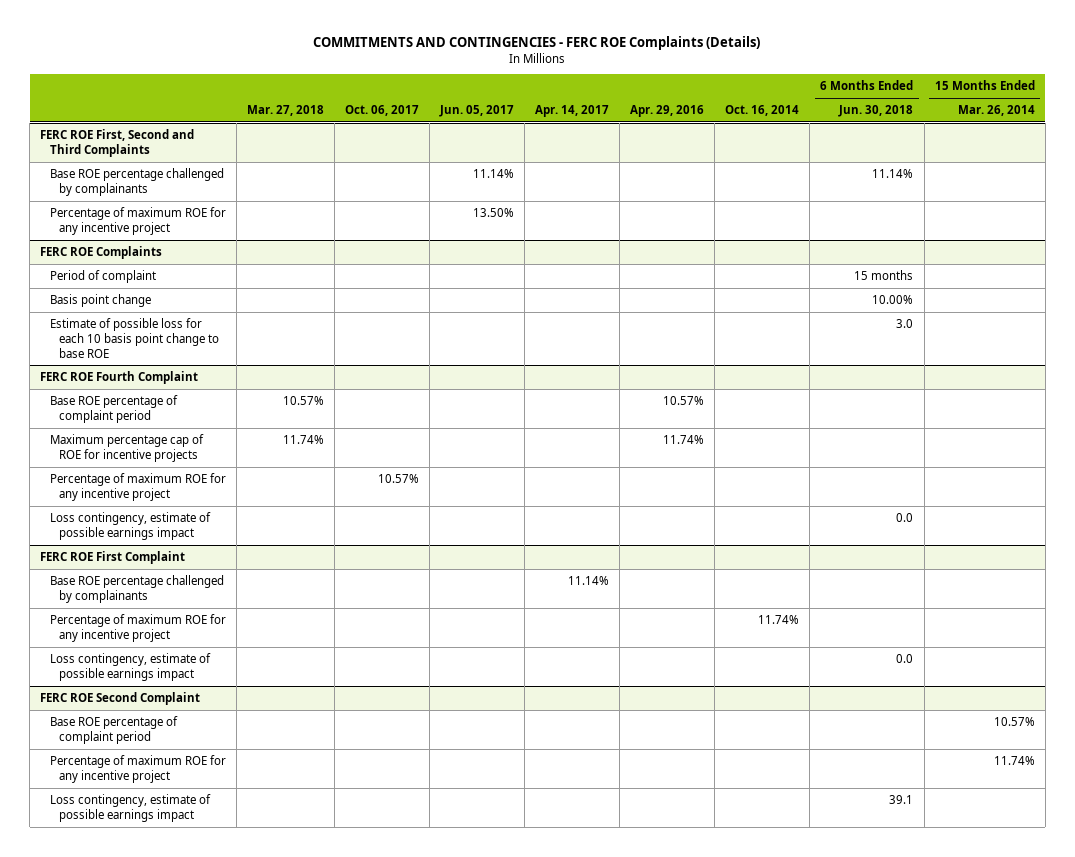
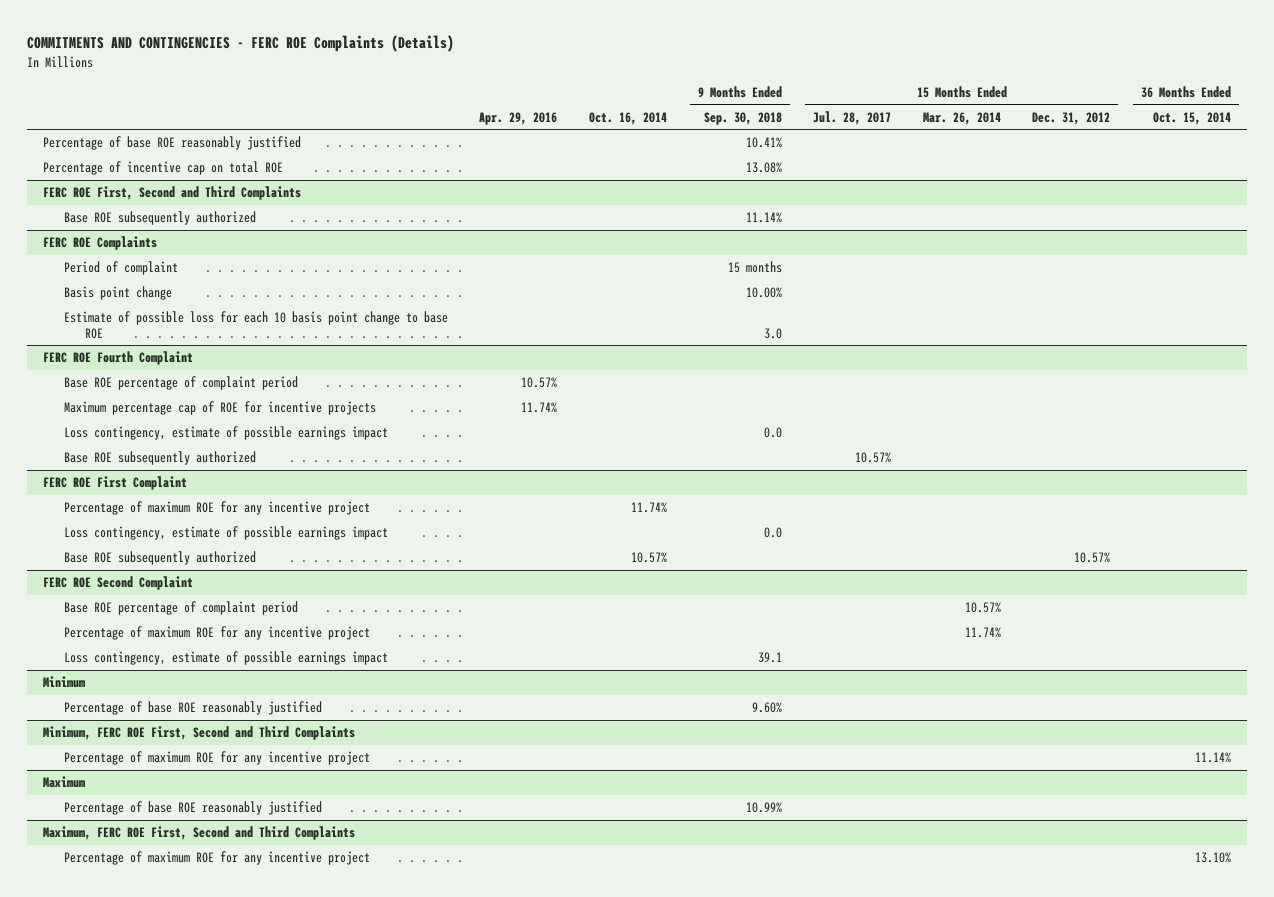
- | Mar. 27, 2018 | Oct. 06, 2017 | Jun. 05, 2017 | Apr. 14, 2017 | Apr. 29, 2016 | Oct. 16, 2014 | 6 Months Ended Jun. 30, 2018 | 15 Months Ended Mar. 26, 2014
+ | Apr. 29, 2016 | Oct. 16, 2014 | 9 Months Ended Sep. 30, 2018 | 15 Months Ended Jul. 28, 2017 | 15 Months Ended Mar. 26, 2014 | 15 Months Ended Dec. 31, 2012 | 36 Months Ended Oct. 15, 2014
+ Percentage of base ROE reasonably justified | | | 10.41% | | | |
+ Percentage of incentive cap on total ROE | | | 13.08% | | | |
@ FERC ROE First, Second and Third Complaints
- Base ROE percentage challenged by complainants | | | 11.14% | | | | 11.14% |
- Percentage of maximum ROE for any incentive project | | | 13.50% | | | | |
+ Base ROE subsequently authorized | | | 11.14% | | | |
@ FERC ROE Fourth Complaint
- Percentage of maximum ROE for any incentive project | | 10.57% | | | | | |
+ Base ROE subsequently authorized | | | | 10.57% | | |
@ FERC ROE First Complaint
- Base ROE percentage challenged by complainants | | | | 11.14% | | | |
+ Base ROE subsequently authorized | | 10.57% | | | | 10.57% |
+ Minimum
+ Percentage of base ROE reasonably justified | | | 9.60% | | | |
+ Minimum, FERC ROE First, Second and Third Complaints
+ Percentage of maximum ROE for any incentive project | | | | | | | 11.14%
+ Maximum
+ Percentage of base ROE reasonably justified | | | 10.99% | | | |
+ Maximum, FERC ROE First, Second and Third Complaints
+ Percentage of maximum ROE for any incentive project | | | | | | | 13.10%

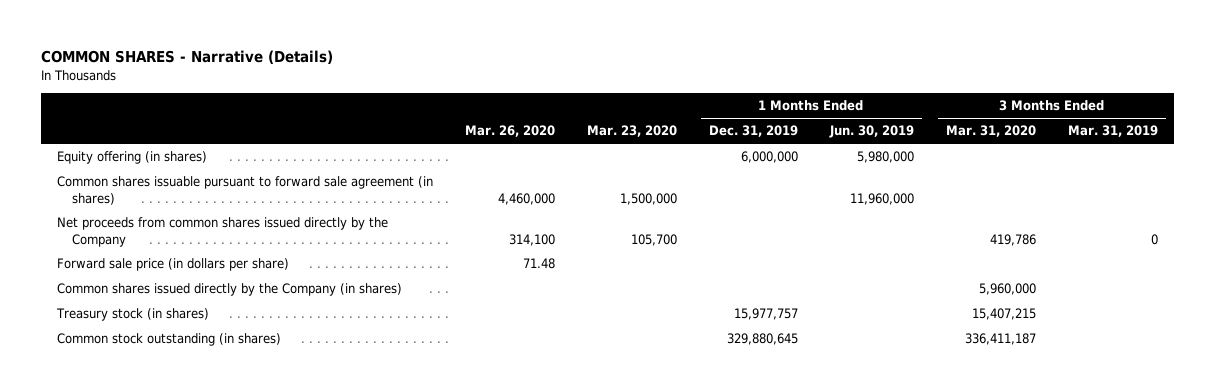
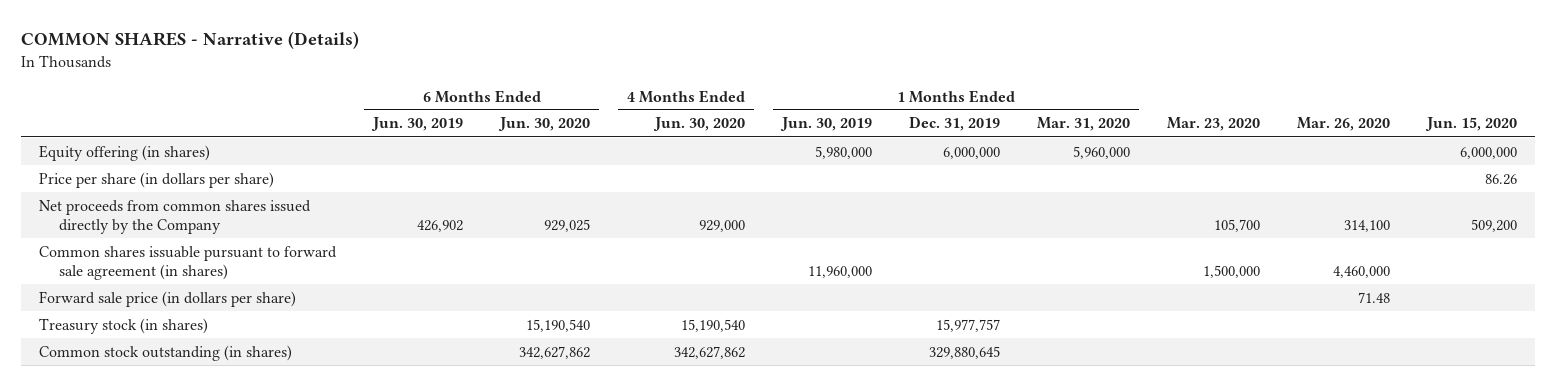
- | Mar. 26, 2020 | Mar. 23, 2020 | 1 Months Ended Dec. 31, 2019 | 1 Months Ended Jun. 30, 2019 | 3 Months Ended Mar. 31, 2020 | 3 Months Ended Mar. 31, 2019
+ | 6 Months Ended Jun. 30, 2019 | 6 Months Ended Jun. 30, 2020 | 4 Months Ended Jun. 30, 2020 | 1 Months Ended Jun. 30, 2019 | 1 Months Ended Dec. 31, 2019 | 1 Months Ended Mar. 31, 2020 | Mar. 23, 2020 | Mar. 26, 2020 | Jun. 15, 2020
+ Price per share (in dollars per share) | | | | | | | | | 86.26
moved down: Common shares issuable pursuant to forward sale agreement (in shares) | | | | 11,960,000 | | | 1,500,000 | 4,460,000 |
- Common shares issued directly by the Company (in shares) | | | | | 5,960,000 |

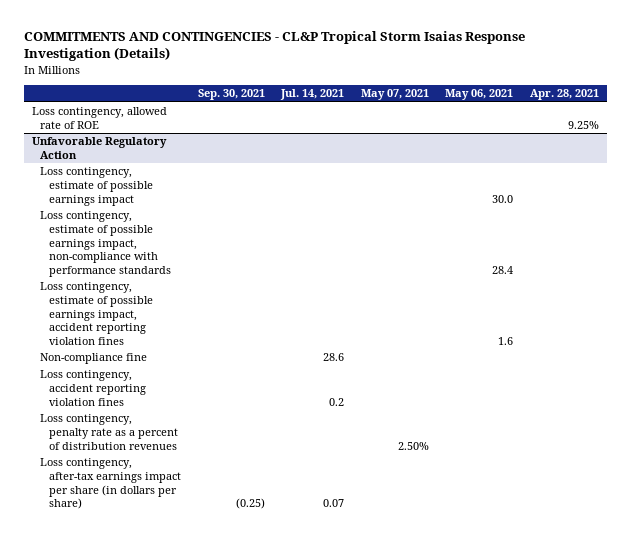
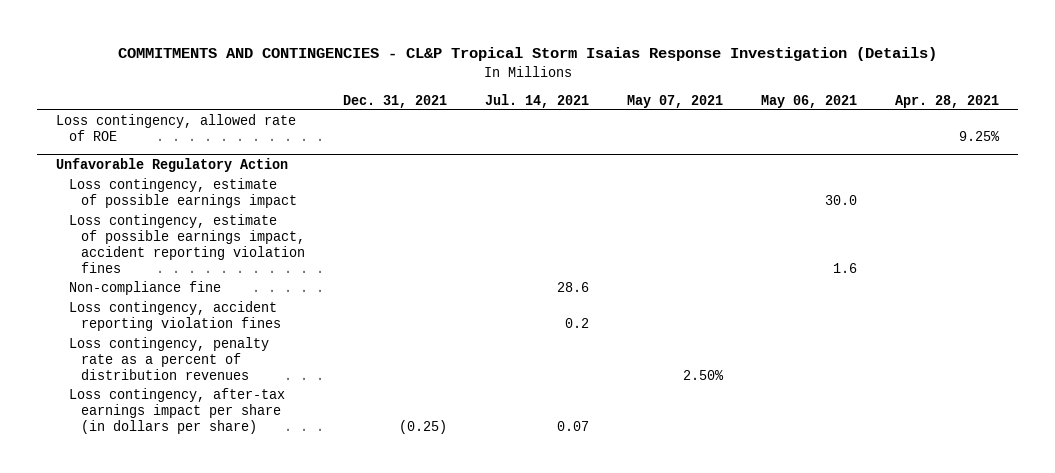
- | Sep. 30, 2021 | Jul. 14, 2021 | May 07, 2021 | May 06, 2021 | Apr. 28, 2021
+ | Dec. 31, 2021 | Jul. 14, 2021 | May 07, 2021 | May 06, 2021 | Apr. 28, 2021
@ Unfavorable Regulatory Action
- Loss contingency, estimate of possible earnings impact, non-compliance with performance standards | | | | 28.4 |

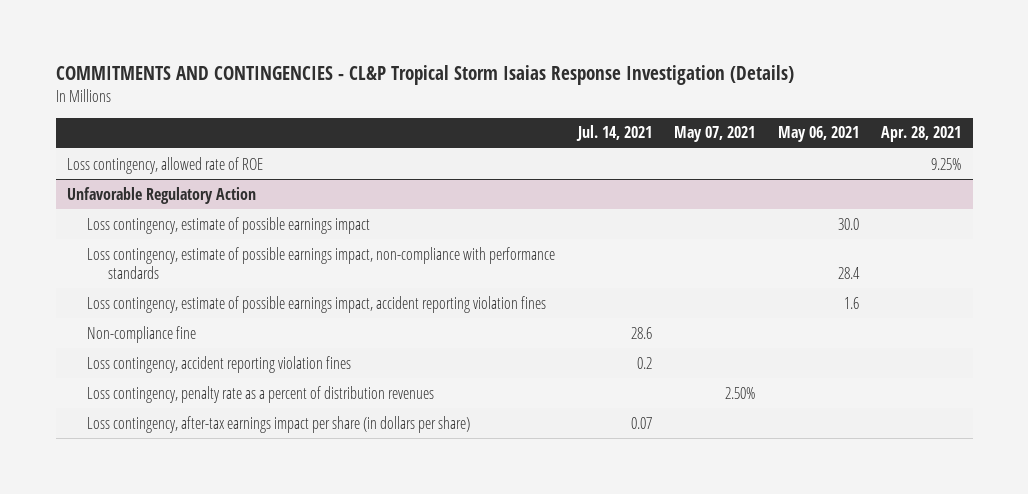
- | Dec. 31, 2021 | Jul. 14, 2021 | May 07, 2021 | May 06, 2021 | Apr. 28, 2021
+ | Jul. 14, 2021 | May 07, 2021 | May 06, 2021 | Apr. 28, 2021
@ Unfavorable Regulatory Action
+ Loss contingency, estimate of possible earnings impact, non-compliance with performance standards | | | 28.4 |

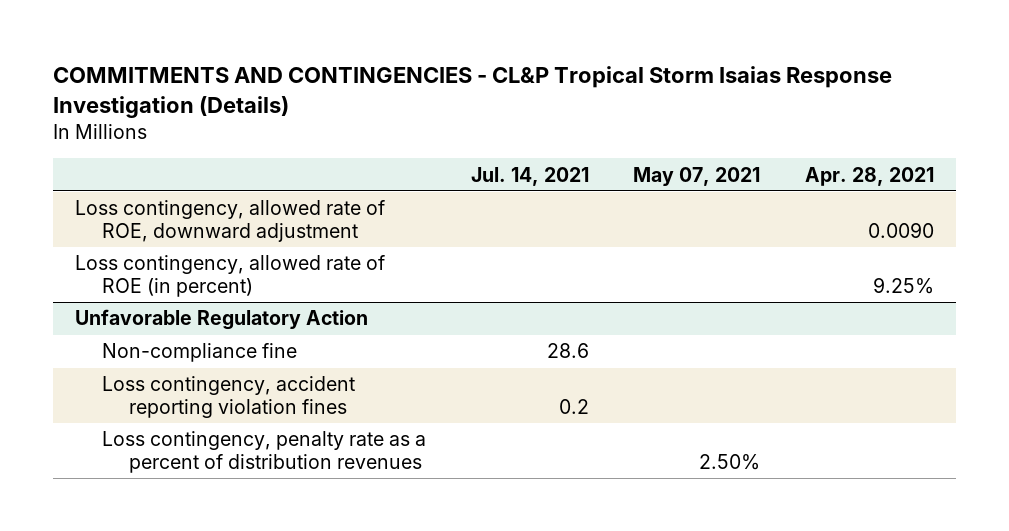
- | Jul. 14, 2021 | May 07, 2021 | May 06, 2021 | Apr. 28, 2021
+ | Jul. 14, 2021 | May 07, 2021 | Apr. 28, 2021
- Loss contingency, allowed rate of ROE | | | | 9.25%
+ Loss contingency, allowed rate of ROE, downward adjustment | | | 0.0090
+ Loss contingency, allowed rate of ROE (in percent) | | | 9.25%
@ Unfavorable Regulatory Action
- Loss contingency, estimate of possible earnings impact | | | 30.0 |
- Loss contingency, estimate of possible earnings impact, non-compliance with performance standards | | | 28.4 |
- Loss contingency, estimate of possible earnings impact, accident reporting violation fines | | | 1.6 |
- Loss contingency, after-tax earnings impact per share (in dollars per share) | 0.07 | | |

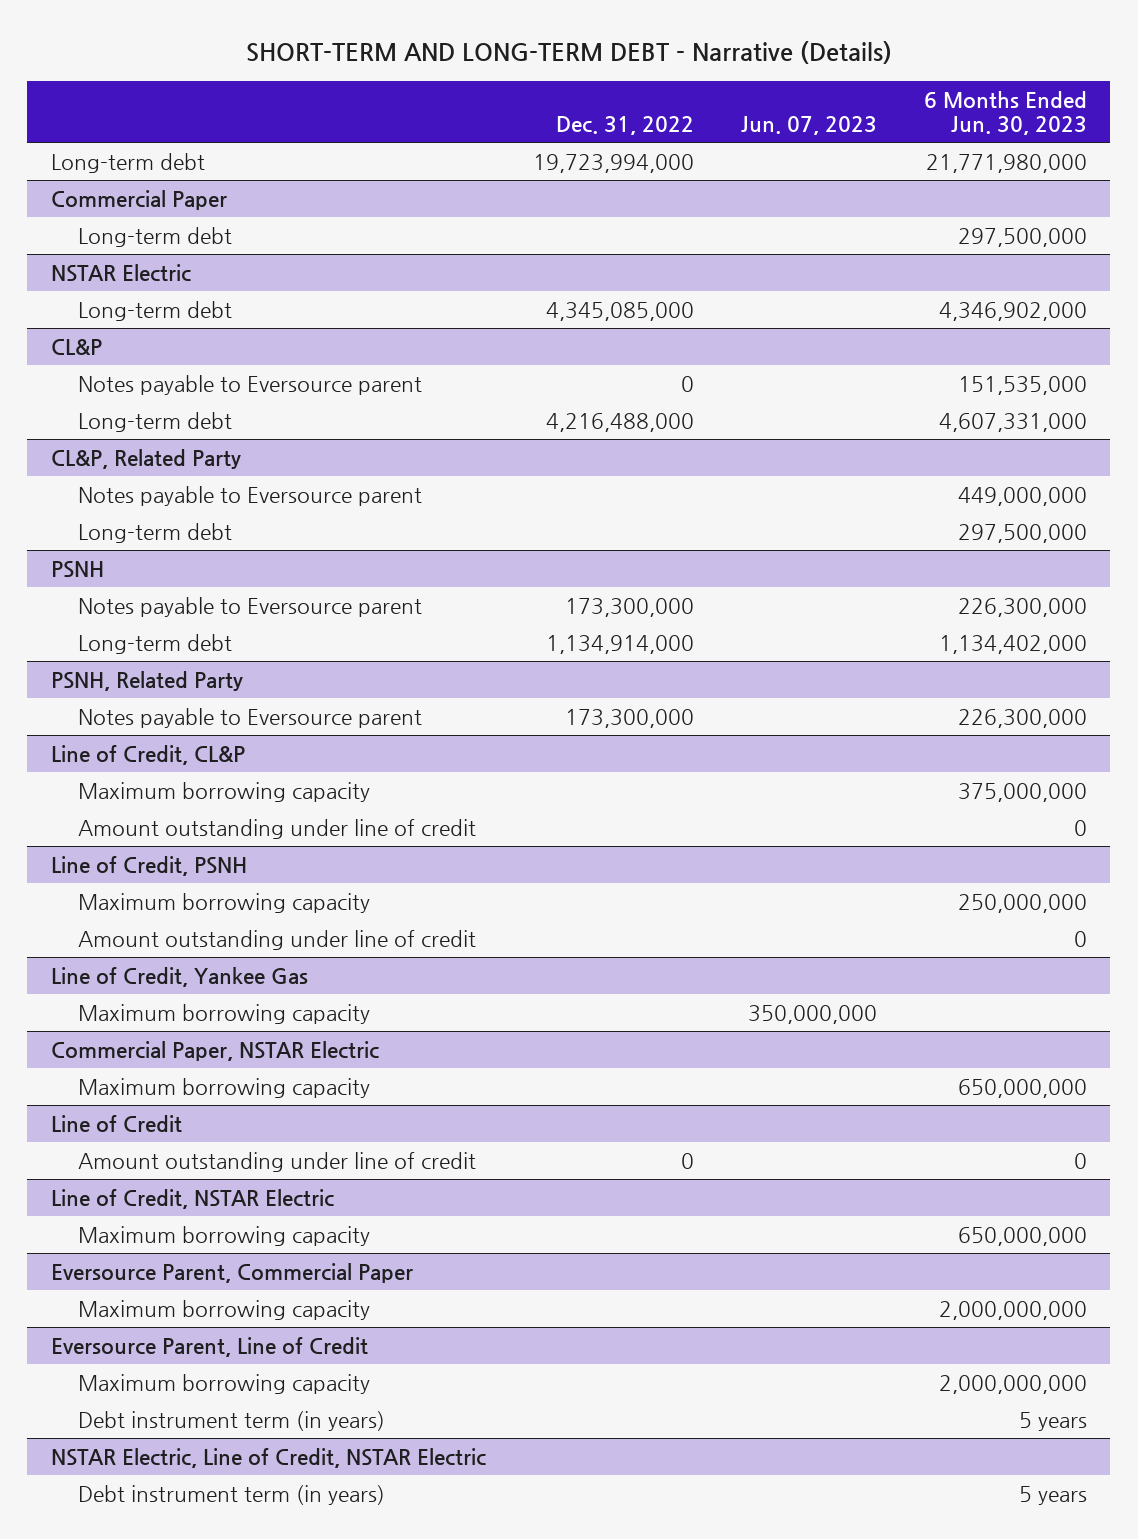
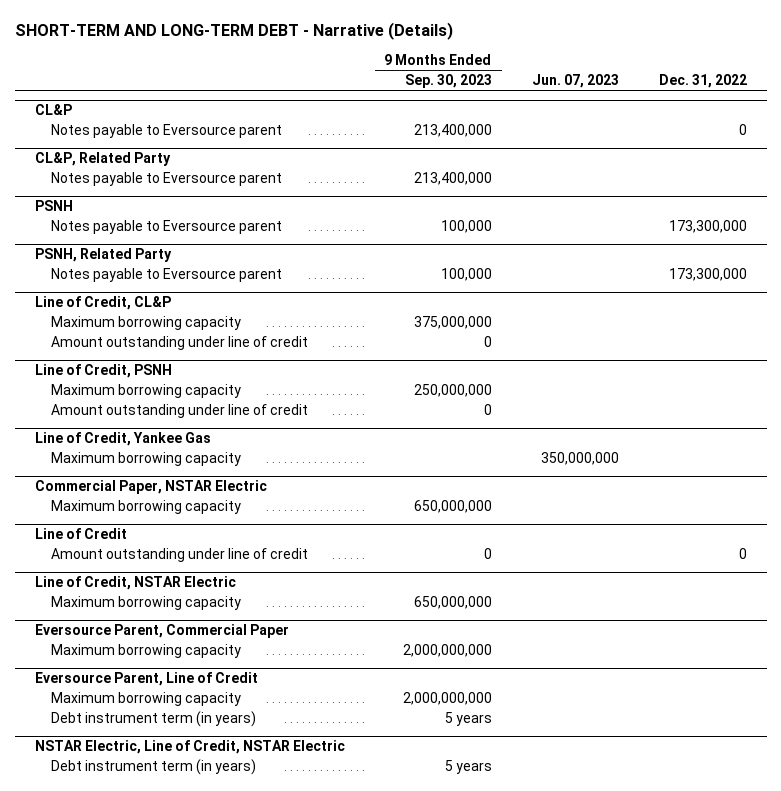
- | Dec. 31, 2022 | Jun. 07, 2023 | 6 Months Ended Jun. 30, 2023
+ | 9 Months Ended Sep. 30, 2023 | Jun. 07, 2023 | Dec. 31, 2022
- Long-term debt | 19,723,994,000 | | 21,771,980,000
- Commercial Paper
- Long-term debt | | | 297,500,000
- NSTAR Electric
- Long-term debt | 4,345,085,000 | | 4,346,902,000
@ CL&P
- Long-term debt | 4,216,488,000 | | 4,607,331,000
@ CL&P, Related Party
- Long-term debt | | | 297,500,000
@ PSNH
- Long-term debt | 1,134,914,000 | | 1,134,402,000

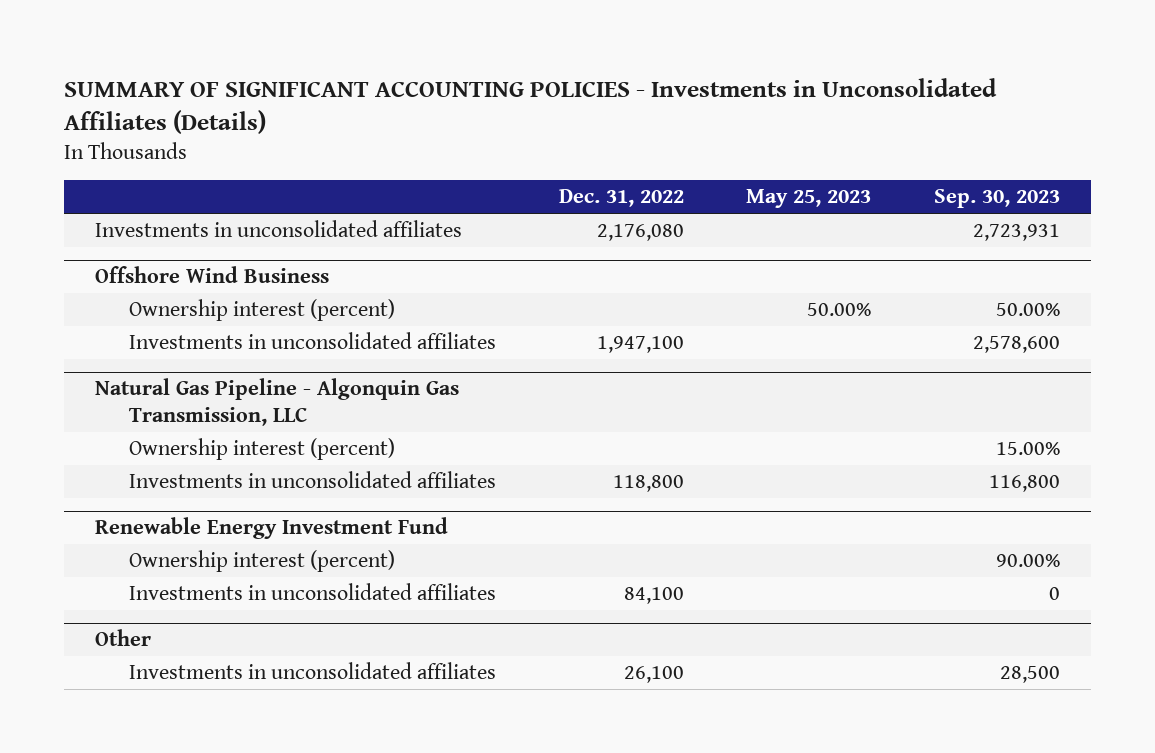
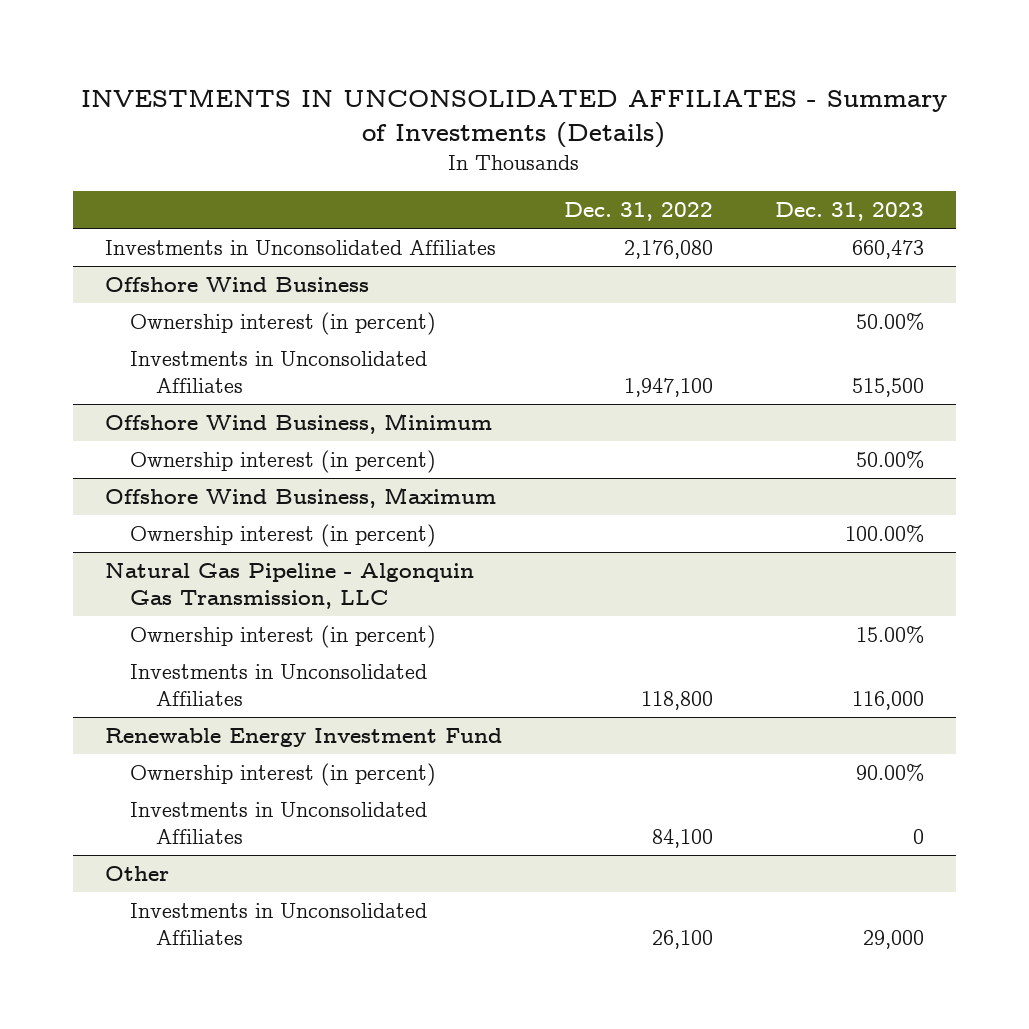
- SUMMARY OF SIGNIFICANT ACCOUNTING POLICIES - Investments in Unconsolidated Affiliates (Details)
+ INVESTMENTS IN UNCONSOLIDATED AFFILIATES - Summary of Investments (Details)
- | Dec. 31, 2022 | May 25, 2023 | Sep. 30, 2023
+ | Dec. 31, 2022 | Dec. 31, 2023
- Investments in unconsolidated affiliates | 2,176,080 | | 2,723,931
+ Investments in Unconsolidated Affiliates | 2,176,080 | 660,473
@ Offshore Wind Business
- Ownership interest (percent) | | 50.00% | 50.00%
- Investments in unconsolidated affiliates | 1,947,100 | | 2,578,600
+ Ownership interest (in percent) | | 50.00%
+ Investments in Unconsolidated Affiliates | 1,947,100 | 515,500
+ Offshore Wind Business, Minimum
+ Ownership interest (in percent) | | 50.00%
+ Offshore Wind Business, Maximum
+ Ownership interest (in percent) | | 100.00%
@ Natural Gas Pipeline - Algonquin Gas Transmission, LLC
- Ownership interest (percent) | | | 15.00%
- Investments in unconsolidated affiliates | 118,800 | | 116,800
+ Ownership interest (in percent) | | 15.00%
+ Investments in Unconsolidated Affiliates | 118,800 | 116,000
@ Renewable Energy Investment Fund
- Ownership interest (percent) | | | 90.00%
- Investments in unconsolidated affiliates | 84,100 | | 0
+ Ownership interest (in percent) | | 90.00%
+ Investments in Unconsolidated Affiliates | 84,100 | 0
@ Other
- Investments in unconsolidated affiliates | 26,100 | | 28,500
+ Investments in Unconsolidated Affiliates | 26,100 | 29,000

